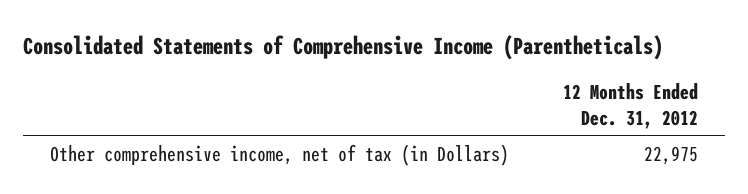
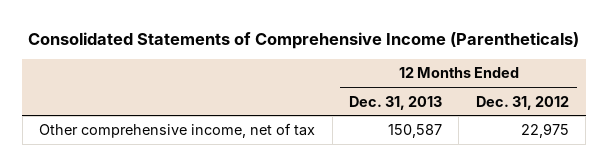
- | 12 Months Ended Dec. 31, 2012
+ | 12 Months Ended Dec. 31, 2013 | 12 Months Ended Dec. 31, 2012
- Other comprehensive income, net of tax (in Dollars) | 22,975
+ Other comprehensive income, net of tax | 150,587 | 22,975

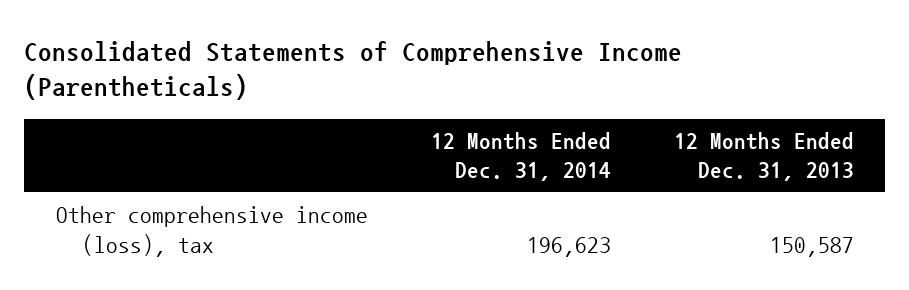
- | 12 Months Ended Dec. 31, 2013 | 12 Months Ended Dec. 31, 2012
+ | 12 Months Ended Dec. 31, 2014 | 12 Months Ended Dec. 31, 2013
- Other comprehensive income, net of tax | 150,587 | 22,975
+ Other comprehensive income (loss), tax | 196,623 | 150,587

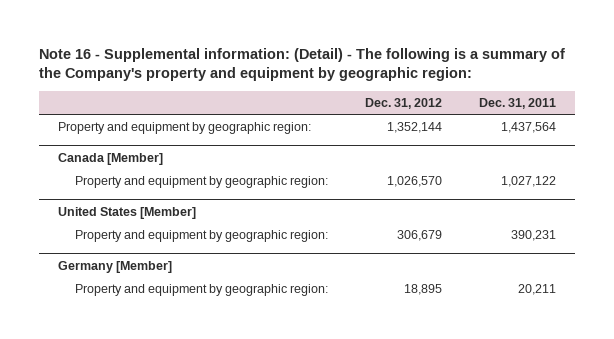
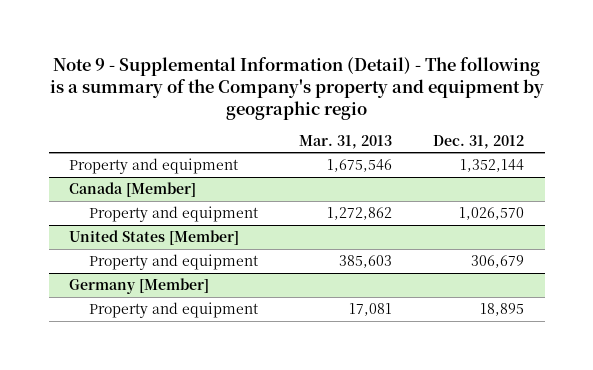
- Note 16 - Supplemental information: (Detail) - The following is a summary of the Company's property and equipment by geographic region:
+ Note 9 - Supplemental Information (Detail) - The following is a summary of the Company's property and equipment by geographic regio
- | Dec. 31, 2012 | Dec. 31, 2011
+ | Mar. 31, 2013 | Dec. 31, 2012
- Property and equipment by geographic region: | 1,352,144 | 1,437,564
+ Property and equipment | 1,675,546 | 1,352,144
@ Canada [Member]
- Property and equipment by geographic region: | 1,026,570 | 1,027,122
+ Property and equipment | 1,272,862 | 1,026,570
@ United States [Member]
- Property and equipment by geographic region: | 306,679 | 390,231
+ Property and equipment | 385,603 | 306,679
@ Germany [Member]
- Property and equipment by geographic region: | 18,895 | 20,211
+ Property and equipment | 17,081 | 18,895

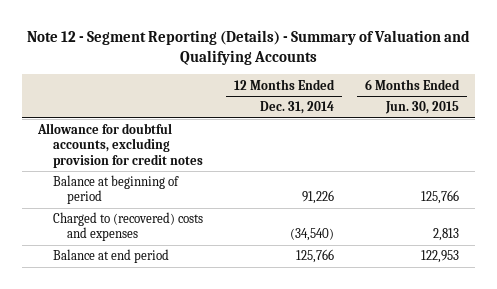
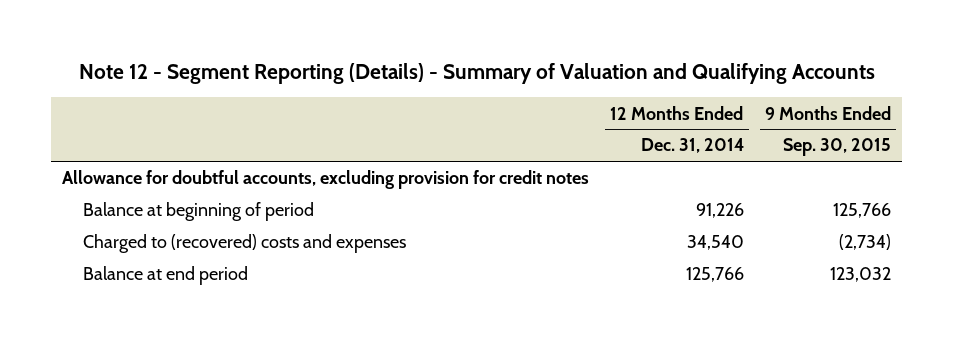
- | 12 Months Ended Dec. 31, 2014 | 6 Months Ended Jun. 30, 2015
+ | 12 Months Ended Dec. 31, 2014 | 9 Months Ended Sep. 30, 2015
- Charged to (recovered) costs and expenses | (34,540) | 2,813
+ Charged to (recovered) costs and expenses | 34,540 | (2,734)

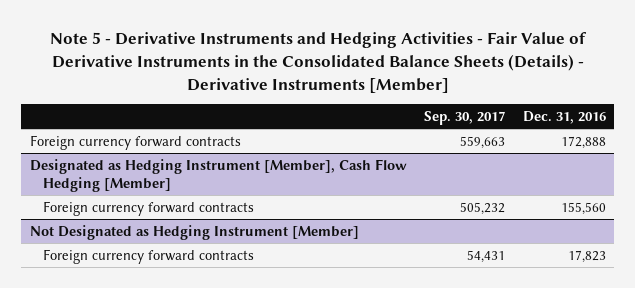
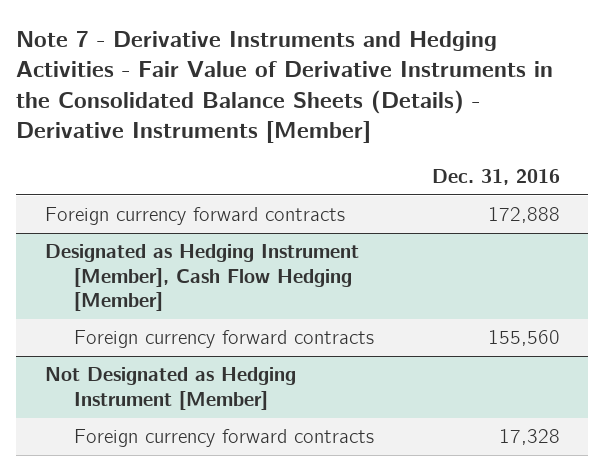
- Note 5 - Derivative Instruments and Hedging Activities - Fair Value of Derivative Instruments in the Consolidated Balance Sheets (Details) - Derivative Instruments [Member]
+ Note 7 - Derivative Instruments and Hedging Activities - Fair Value of Derivative Instruments in the Consolidated Balance Sheets (Details) - Derivative Instruments [Member]
- | Sep. 30, 2017 | Dec. 31, 2016
+ | Dec. 31, 2016
@ Not Designated as Hedging Instrument [Member]
- Foreign currency forward contracts | 54,431 | 17,823
+ Foreign currency forward contracts | 17,328

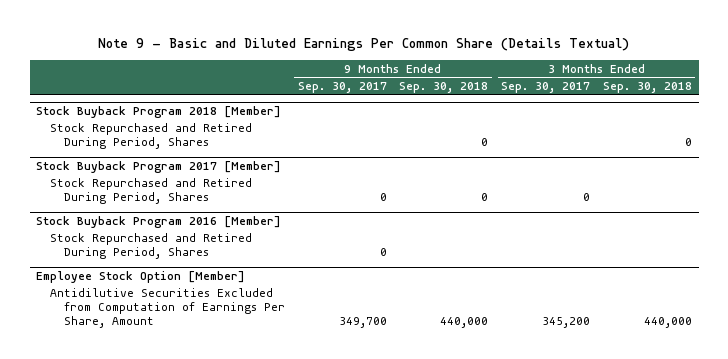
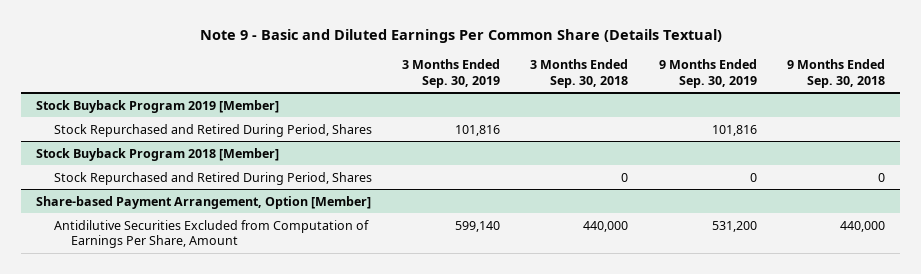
- | 9 Months Ended Sep. 30, 2017 | 9 Months Ended Sep. 30, 2018 | 3 Months Ended Sep. 30, 2017 | 3 Months Ended Sep. 30, 2018
+ | 3 Months Ended Sep. 30, 2019 | 3 Months Ended Sep. 30, 2018 | 9 Months Ended Sep. 30, 2019 | 9 Months Ended Sep. 30, 2018
+ Stock Buyback Program 2019 [Member]
+ Stock Repurchased and Retired During Period, Shares | 101,816 | | 101,816 |
- Stock Buyback Program 2017 [Member]
- Stock Repurchased and Retired During Period, Shares | 0 | 0 | 0 |
- Stock Buyback Program 2016 [Member]
- Stock Repurchased and Retired During Period, Shares | 0 | | |
- Employee Stock Option [Member]
+ Share-based Payment Arrangement, Option [Member]

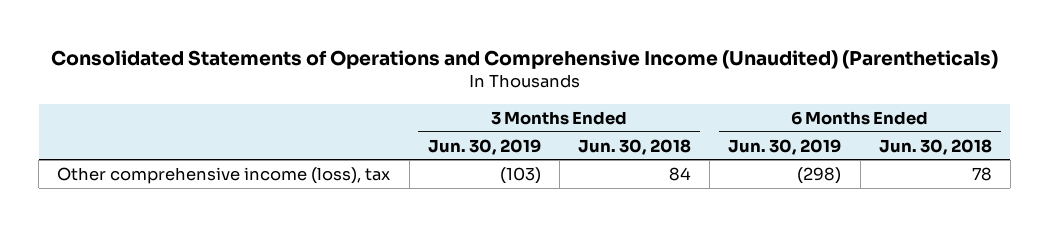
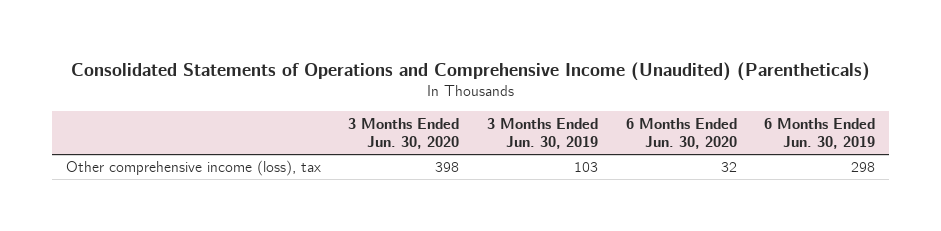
- | 3 Months Ended Jun. 30, 2019 | 3 Months Ended Jun. 30, 2018 | 6 Months Ended Jun. 30, 2019 | 6 Months Ended Jun. 30, 2018
+ | 3 Months Ended Jun. 30, 2020 | 3 Months Ended Jun. 30, 2019 | 6 Months Ended Jun. 30, 2020 | 6 Months Ended Jun. 30, 2019
- Other comprehensive income (loss), tax | (103) | 84 | (298) | 78
+ Other comprehensive income (loss), tax | 398 | 103 | 32 | 298

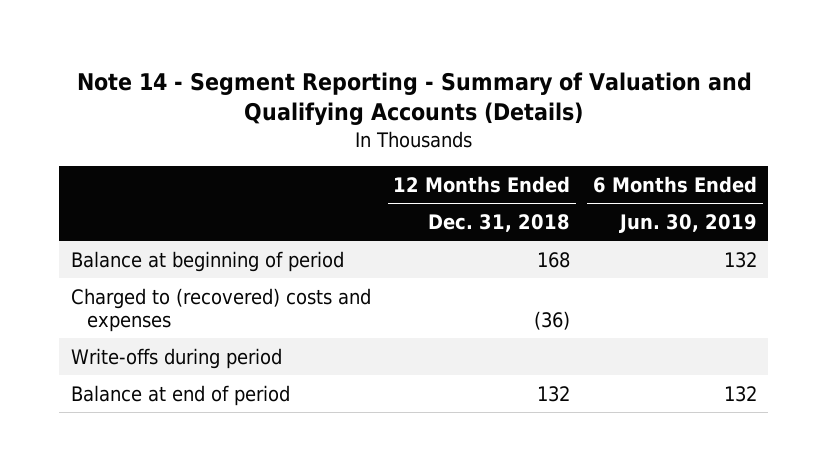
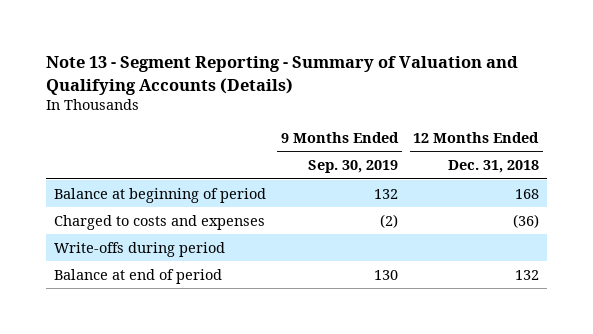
- Note 14 - Segment Reporting - Summary of Valuation and Qualifying Accounts (Details)
+ Note 13 - Segment Reporting - Summary of Valuation and Qualifying Accounts (Details)
- | 12 Months Ended Dec. 31, 2018 | 6 Months Ended Jun. 30, 2019
+ | 9 Months Ended Sep. 30, 2019 | 12 Months Ended Dec. 31, 2018
- Charged to (recovered) costs and expenses | (36) |
+ Charged to costs and expenses | (2) | (36)

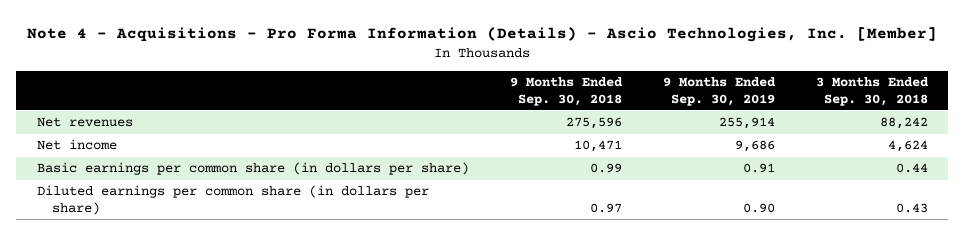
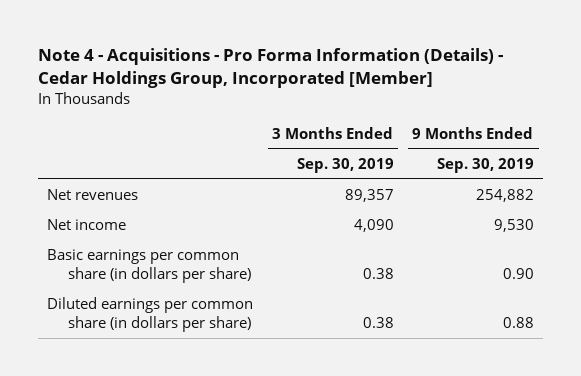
- Note 4 - Acquisitions - Pro Forma Information (Details) - Ascio Technologies, Inc. [Member]
+ Note 4 - Acquisitions - Pro Forma Information (Details) - Cedar Holdings Group, Incorporated [Member]
- | 9 Months Ended Sep. 30, 2018 | 9 Months Ended Sep. 30, 2019 | 3 Months Ended Sep. 30, 2018
+ | 3 Months Ended Sep. 30, 2019 | 9 Months Ended Sep. 30, 2019
- Net revenues | 275,596 | 255,914 | 88,242
- Net income | 10,471 | 9,686 | 4,624
- Basic earnings per common share (in dollars per share) | 0.99 | 0.91 | 0.44
- Diluted earnings per common share (in dollars per share) | 0.97 | 0.90 | 0.43
+ Net revenues | 89,357 | 254,882
+ Net income | 4,090 | 9,530
+ Basic earnings per common share (in dollars per share) | 0.38 | 0.90
+ Diluted earnings per common share (in dollars per share) | 0.38 | 0.88

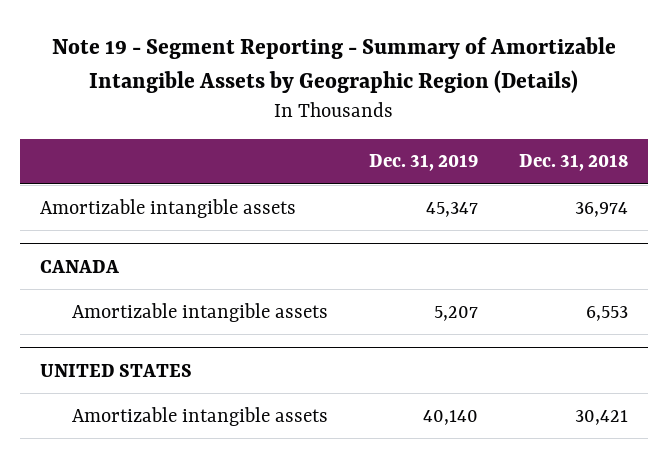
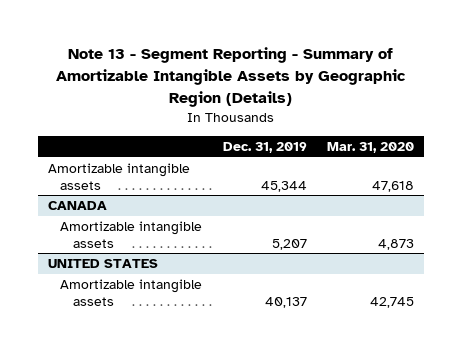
- Note 19 - Segment Reporting - Summary of Amortizable Intangible Assets by Geographic Region (Details)
+ Note 13 - Segment Reporting - Summary of Amortizable Intangible Assets by Geographic Region (Details)
- | Dec. 31, 2019 | Dec. 31, 2018
+ | Dec. 31, 2019 | Mar. 31, 2020
- Amortizable intangible assets | 45,347 | 36,974
+ Amortizable intangible assets | 45,344 | 47,618
@ UNITED STATES
- Amortizable intangible assets | 40,140 | 30,421
+ Amortizable intangible assets | 40,137 | 42,745

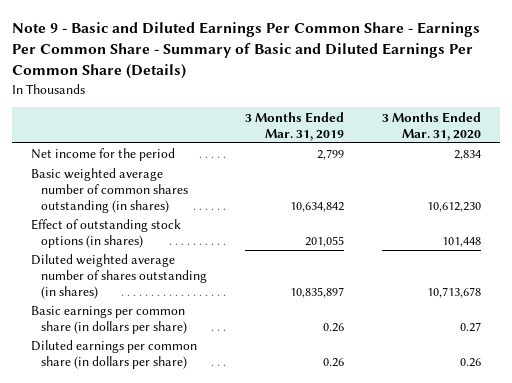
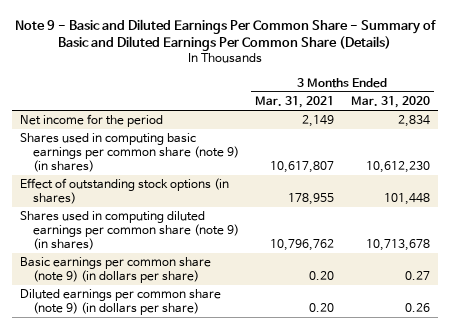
- Note 9 - Basic and Diluted Earnings Per Common Share - Earnings Per Common Share - Summary of Basic and Diluted Earnings Per Common Share (Details)
+ Note 9 - Basic and Diluted Earnings Per Common Share - Summary of Basic and Diluted Earnings Per Common Share (Details)
- | 3 Months Ended Mar. 31, 2019 | 3 Months Ended Mar. 31, 2020
+ | 3 Months Ended Mar. 31, 2021 | 3 Months Ended Mar. 31, 2020
- Basic weighted average number of common shares outstanding (in shares) | 10,634,842 | 10,612,230
+ Shares used in computing basic earnings per common share (note 9) (in shares) | 10,617,807 | 10,612,230
- Diluted weighted average number of shares outstanding (in shares) | 10,835,897 | 10,713,678
- Basic earnings per common share (in dollars per share) | 0.26 | 0.27
- Diluted earnings per common share (in dollars per share) | 0.26 | 0.26
+ Shares used in computing diluted earnings per common share (note 9) (in shares) | 10,796,762 | 10,713,678
+ Basic earnings per common share (note 9) (in dollars per share) | 0.20 | 0.27
+ Diluted earnings per common share (note 9) (in dollars per share) | 0.20 | 0.26

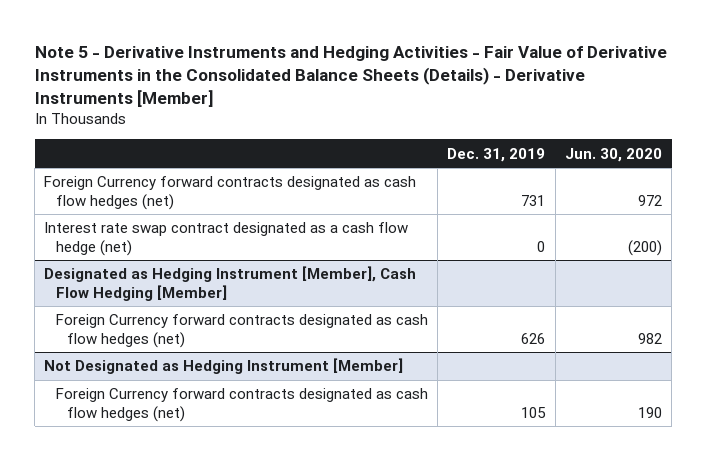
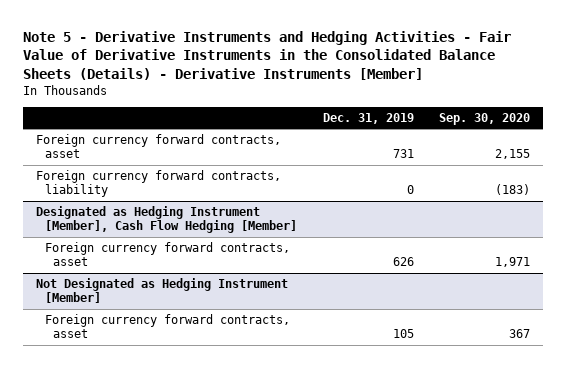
- | Dec. 31, 2019 | Jun. 30, 2020
+ | Dec. 31, 2019 | Sep. 30, 2020
- Foreign Currency forward contracts designated as cash flow hedges (net) | 731 | 972
- Interest rate swap contract designated as a cash flow hedge (net) | 0 | (200)
+ Foreign currency forward contracts, asset | 731 | 2,155
+ Foreign currency forward contracts, liability | 0 | (183)
@ Designated as Hedging Instrument [Member], Cash Flow Hedging [Member]
- Foreign Currency forward contracts designated as cash flow hedges (net) | 626 | 982
+ Foreign currency forward contracts, asset | 626 | 1,971
@ Not Designated as Hedging Instrument [Member]
- Foreign Currency forward contracts designated as cash flow hedges (net) | 105 | 190
+ Foreign currency forward contracts, asset | 105 | 367

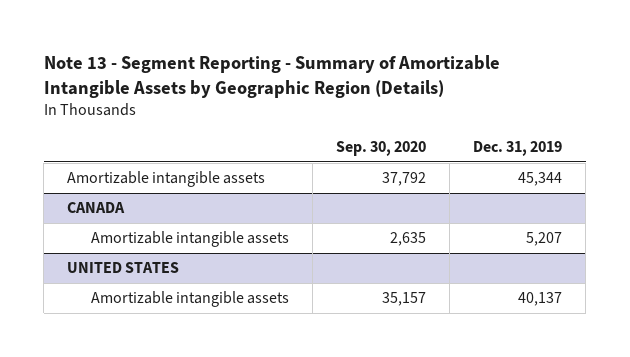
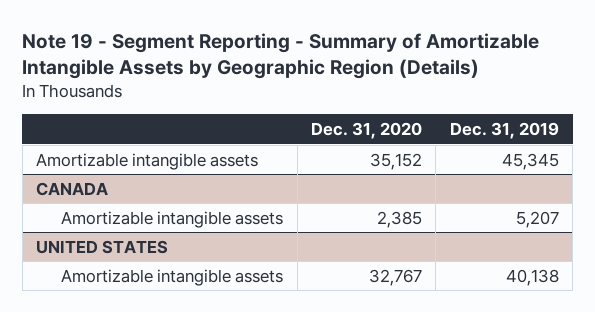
- Note 13 - Segment Reporting - Summary of Amortizable Intangible Assets by Geographic Region (Details)
+ Note 19 - Segment Reporting - Summary of Amortizable Intangible Assets by Geographic Region (Details)
- | Sep. 30, 2020 | Dec. 31, 2019
+ | Dec. 31, 2020 | Dec. 31, 2019
- Amortizable intangible assets | 37,792 | 45,344
+ Amortizable intangible assets | 35,152 | 45,345
@ UNITED STATES
- Amortizable intangible assets | 35,157 | 40,137
+ Amortizable intangible assets | 32,767 | 40,138

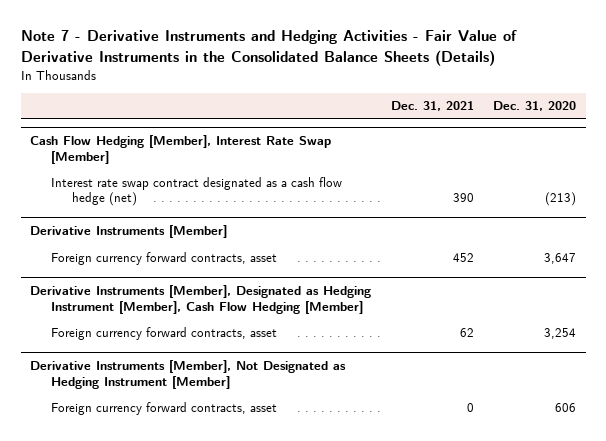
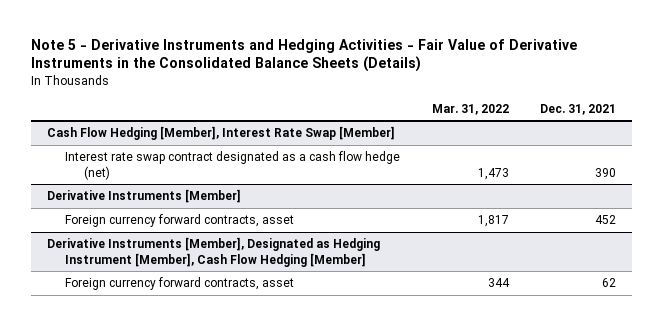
- Note 7 - Derivative Instruments and Hedging Activities - Fair Value of Derivative Instruments in the Consolidated Balance Sheets (Details)
+ Note 5 - Derivative Instruments and Hedging Activities - Fair Value of Derivative Instruments in the Consolidated Balance Sheets (Details)
- | Dec. 31, 2021 | Dec. 31, 2020
+ | Mar. 31, 2022 | Dec. 31, 2021
- Derivative Instruments [Member], Not Designated as Hedging Instrument [Member]
- Foreign currency forward contracts, asset | 0 | 606

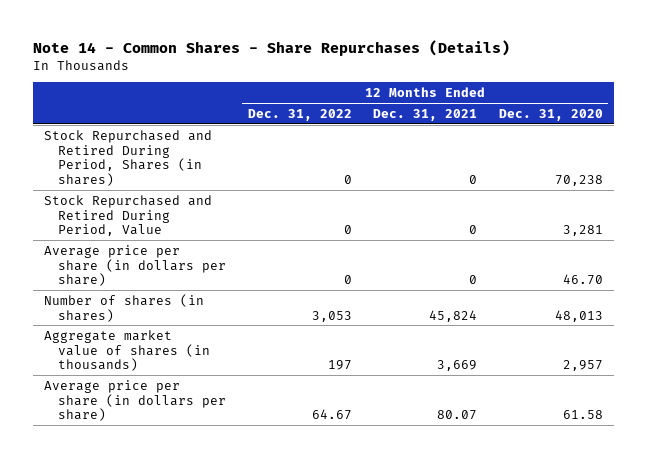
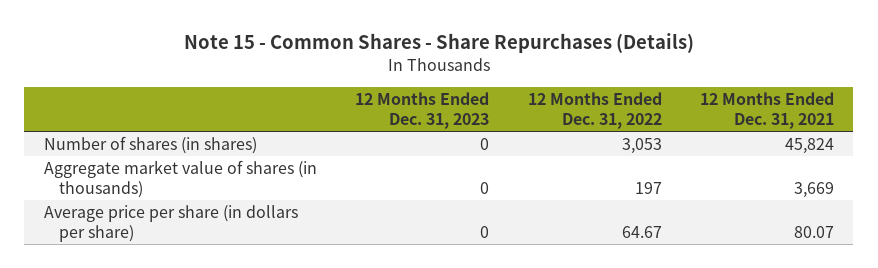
- Note 14 - Common Shares - Share Repurchases (Details)
+ Note 15 - Common Shares - Share Repurchases (Details)
- | 12 Months Ended Dec. 31, 2022 | 12 Months Ended Dec. 31, 2021 | 12 Months Ended Dec. 31, 2020
+ | 12 Months Ended Dec. 31, 2023 | 12 Months Ended Dec. 31, 2022 | 12 Months Ended Dec. 31, 2021
- Stock Repurchased and Retired During Period, Shares (in shares) | 0 | 0 | 70,238
- Stock Repurchased and Retired During Period, Value | 0 | 0 | 3,281
- Average price per share (in dollars per share) | 0 | 0 | 46.70

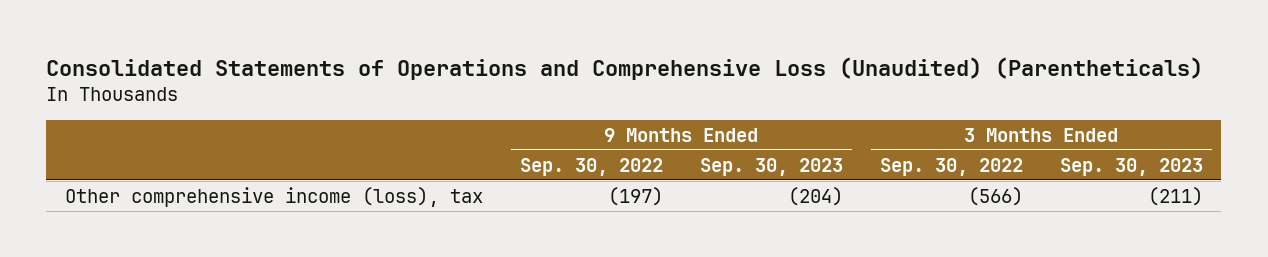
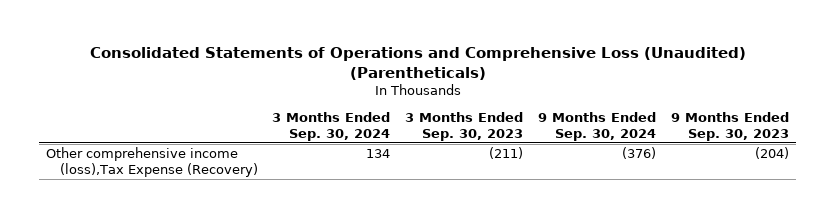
- | 9 Months Ended Sep. 30, 2022 | 9 Months Ended Sep. 30, 2023 | 3 Months Ended Sep. 30, 2022 | 3 Months Ended Sep. 30, 2023
+ | 3 Months Ended Sep. 30, 2024 | 3 Months Ended Sep. 30, 2023 | 9 Months Ended Sep. 30, 2024 | 9 Months Ended Sep. 30, 2023
- Other comprehensive income (loss), tax | (197) | (204) | (566) | (211)
+ Other comprehensive income (loss),Tax Expense (Recovery) | 134 | (211) | (376) | (204)

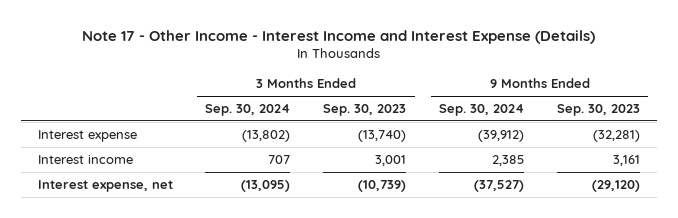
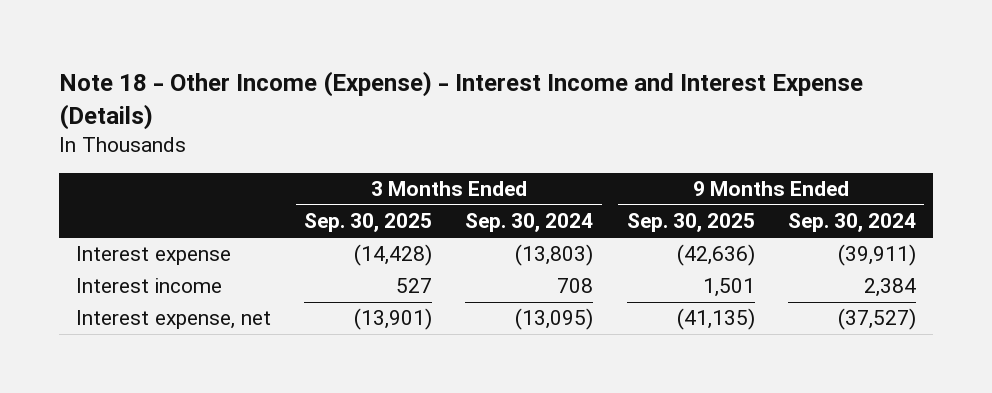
- Note 17 - Other Income - Interest Income and Interest Expense (Details)
+ Note 18 - Other Income (Expense) - Interest Income and Interest Expense (Details)
- | 3 Months Ended Sep. 30, 2024 | 3 Months Ended Sep. 30, 2023 | 9 Months Ended Sep. 30, 2024 | 9 Months Ended Sep. 30, 2023
+ | 3 Months Ended Sep. 30, 2025 | 3 Months Ended Sep. 30, 2024 | 9 Months Ended Sep. 30, 2025 | 9 Months Ended Sep. 30, 2024
- Interest expense | (13,802) | (13,740) | (39,912) | (32,281)
- Interest income | 707 | 3,001 | 2,385 | 3,161
+ Interest expense | (14,428) | (13,803) | (42,636) | (39,911)
+ Interest income | 527 | 708 | 1,501 | 2,384

